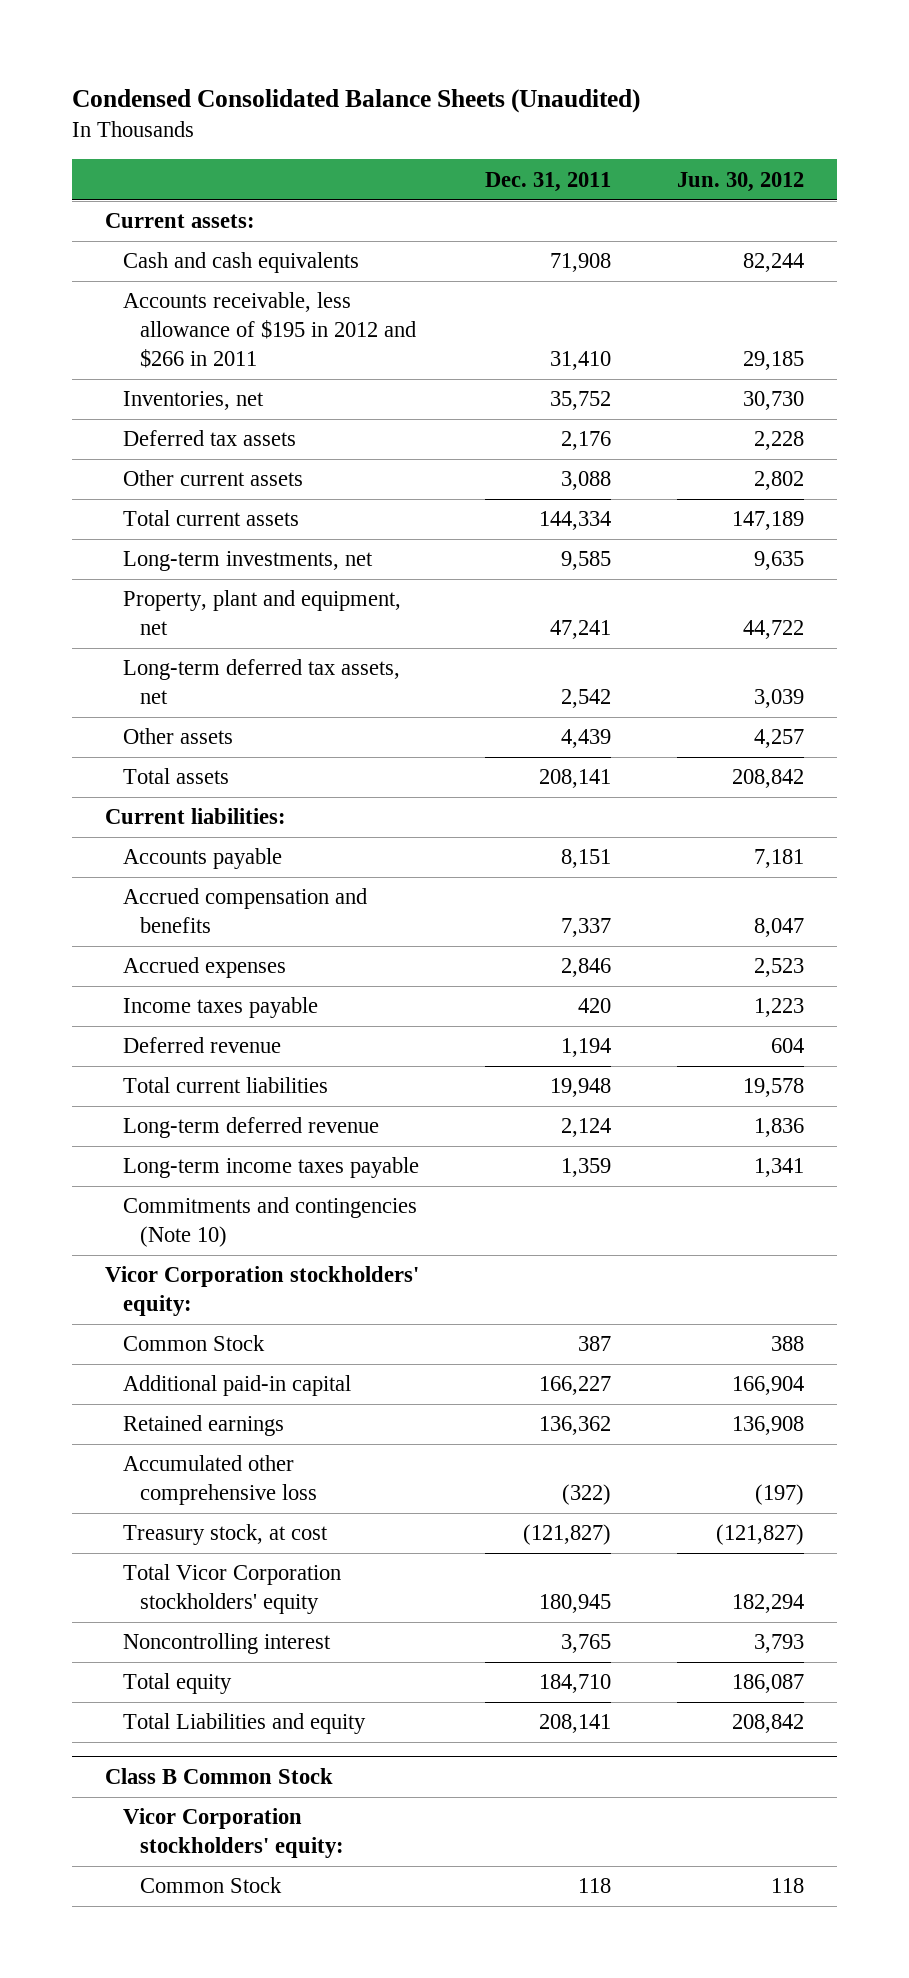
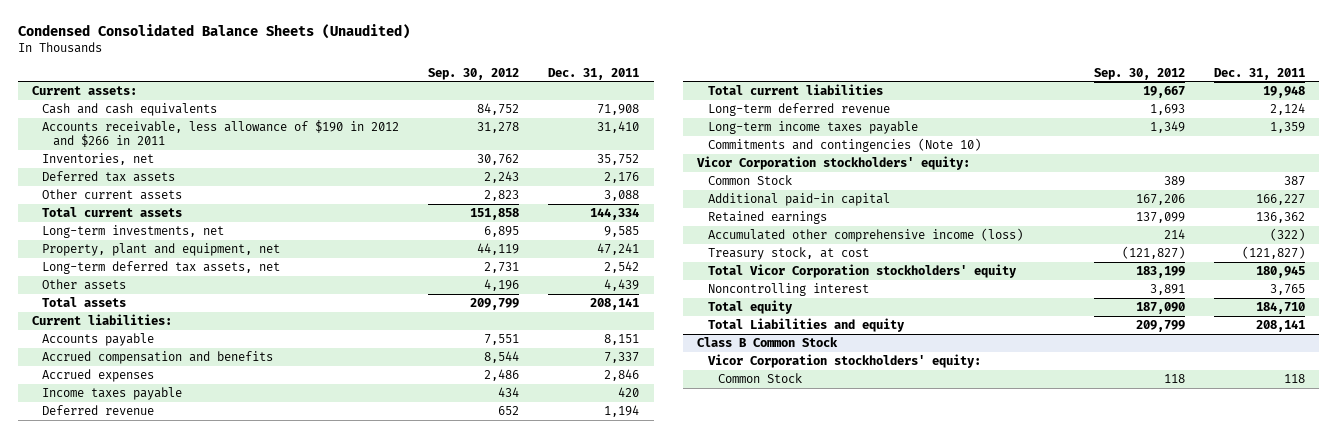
- | Dec. 31, 2011 | Jun. 30, 2012
+ | Sep. 30, 2012 | Dec. 31, 2011
- Accounts receivable, less allowance of $195 in 2012 and $266 in 2011 | 31,410 | 29,185
+ Accounts receivable, less allowance of $190 in 2012 and $266 in 2011 | 31,278 | 31,410
- Accumulated other comprehensive loss | (322) | (197)
+ Accumulated other comprehensive income (loss) | 214 | (322)

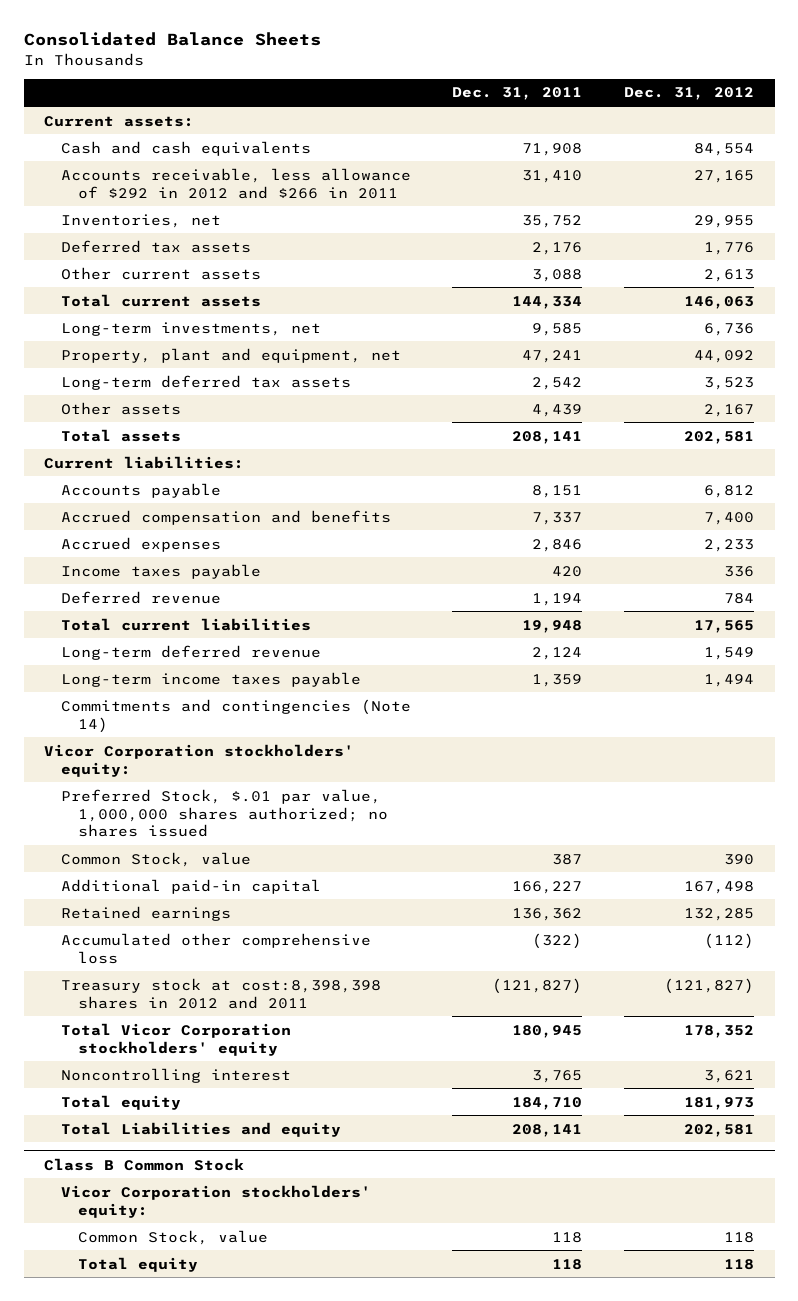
- Condensed Consolidated Balance Sheets (Unaudited)
+ Consolidated Balance Sheets
- | Sep. 30, 2012 | Dec. 31, 2011
+ | Dec. 31, 2011 | Dec. 31, 2012
- Accounts receivable, less allowance of $190 in 2012 and $266 in 2011 | 31,278 | 31,410
+ Accounts receivable, less allowance of $292 in 2012 and $266 in 2011 | 31,410 | 27,165
- Long-term deferred tax assets, net | 2,731 | 2,542
+ Long-term deferred tax assets | 2,542 | 3,523
- Commitments and contingencies (Note 10)
+ Commitments and contingencies (Note 14)
- Common Stock | 389 | 387
+ Preferred Stock, $.01 par value, 1,000,000 shares authorized; no shares issued
+ Common Stock, value | 387 | 390
- Accumulated other comprehensive income (loss) | 214 | (322)
- Treasury stock, at cost | (121,827) | (121,827)
+ Accumulated other comprehensive loss | (322) | (112)
+ Treasury stock at cost:8,398,398 shares in 2012 and 2011 | (121,827) | (121,827)
@ Class B Common Stock
- Common Stock | 118 | 118
+ Common Stock, value | 118 | 118
+ Total equity | 118 | 118

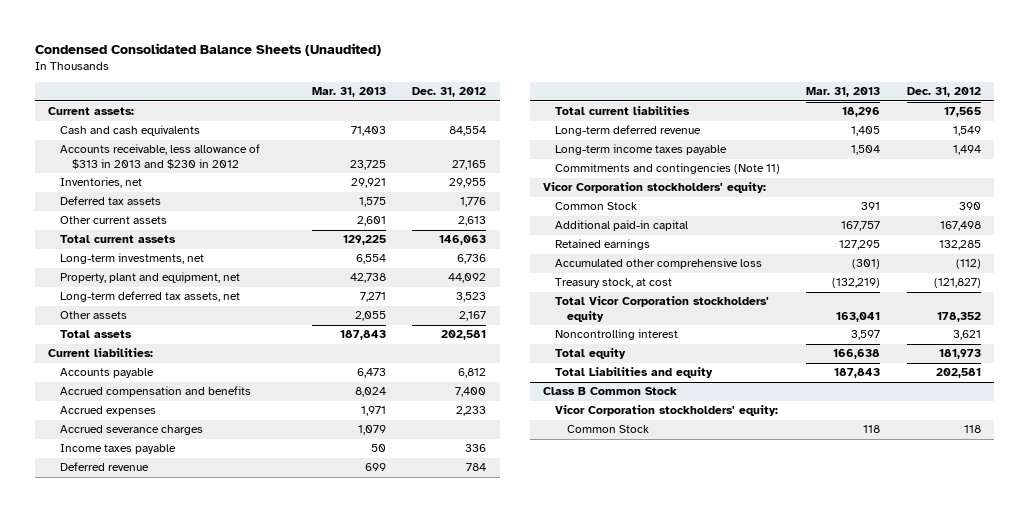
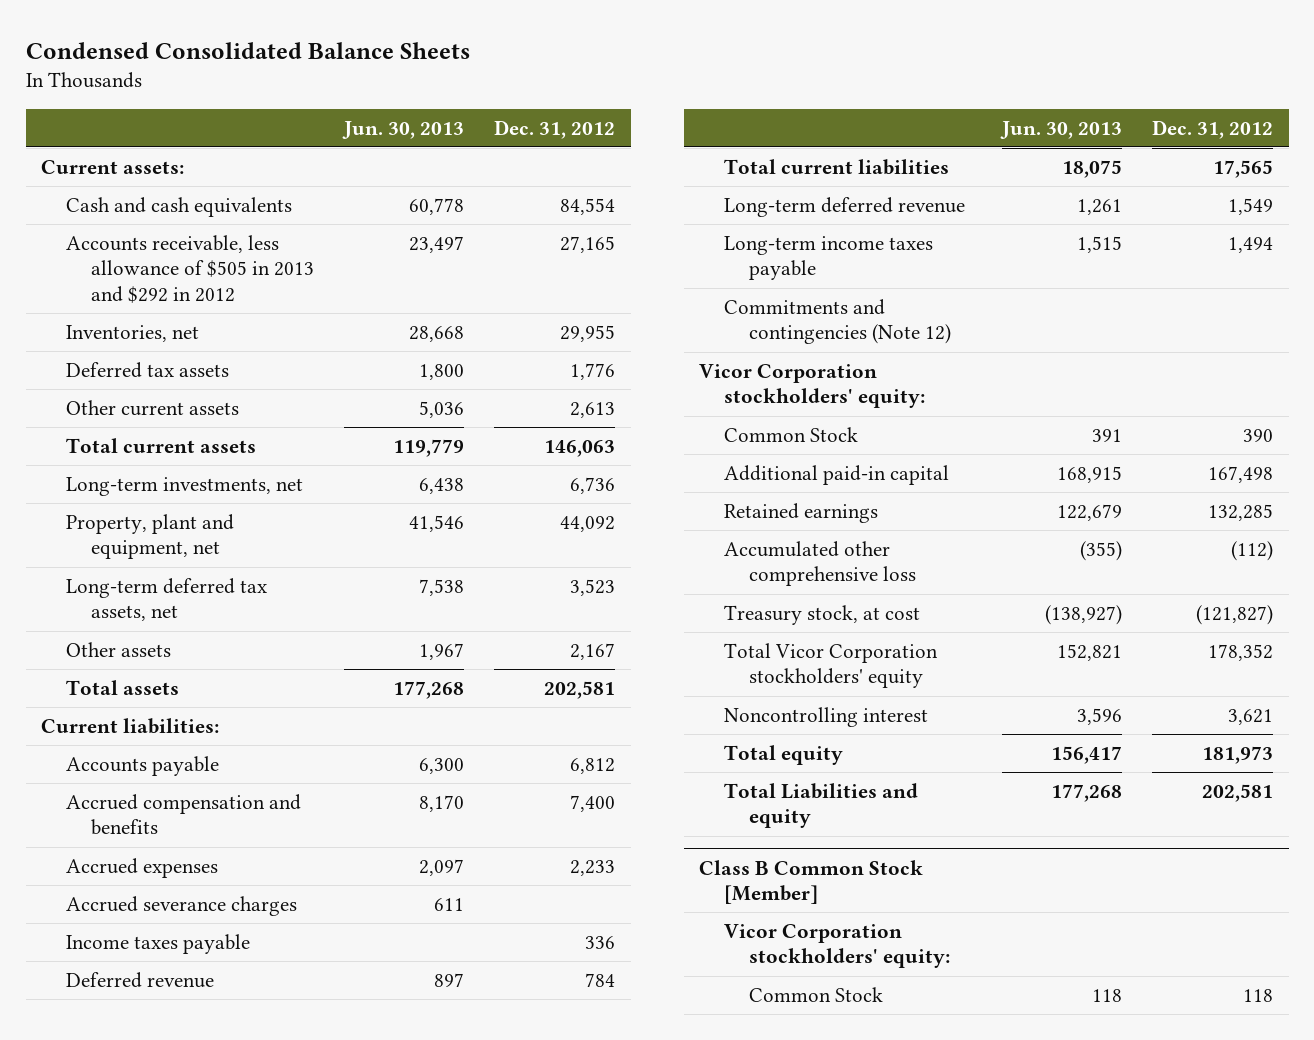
- Condensed Consolidated Balance Sheets (Unaudited)
+ Condensed Consolidated Balance Sheets
- | Mar. 31, 2013 | Dec. 31, 2012
+ | Jun. 30, 2013 | Dec. 31, 2012
- Accounts receivable, less allowance of $313 in 2013 and $230 in 2012 | 23,725 | 27,165
+ Accounts receivable, less allowance of $505 in 2013 and $292 in 2012 | 23,497 | 27,165
- Commitments and contingencies (Note 11)
+ Commitments and contingencies (Note 12)
- Class B Common Stock
+ Class B Common Stock [Member]

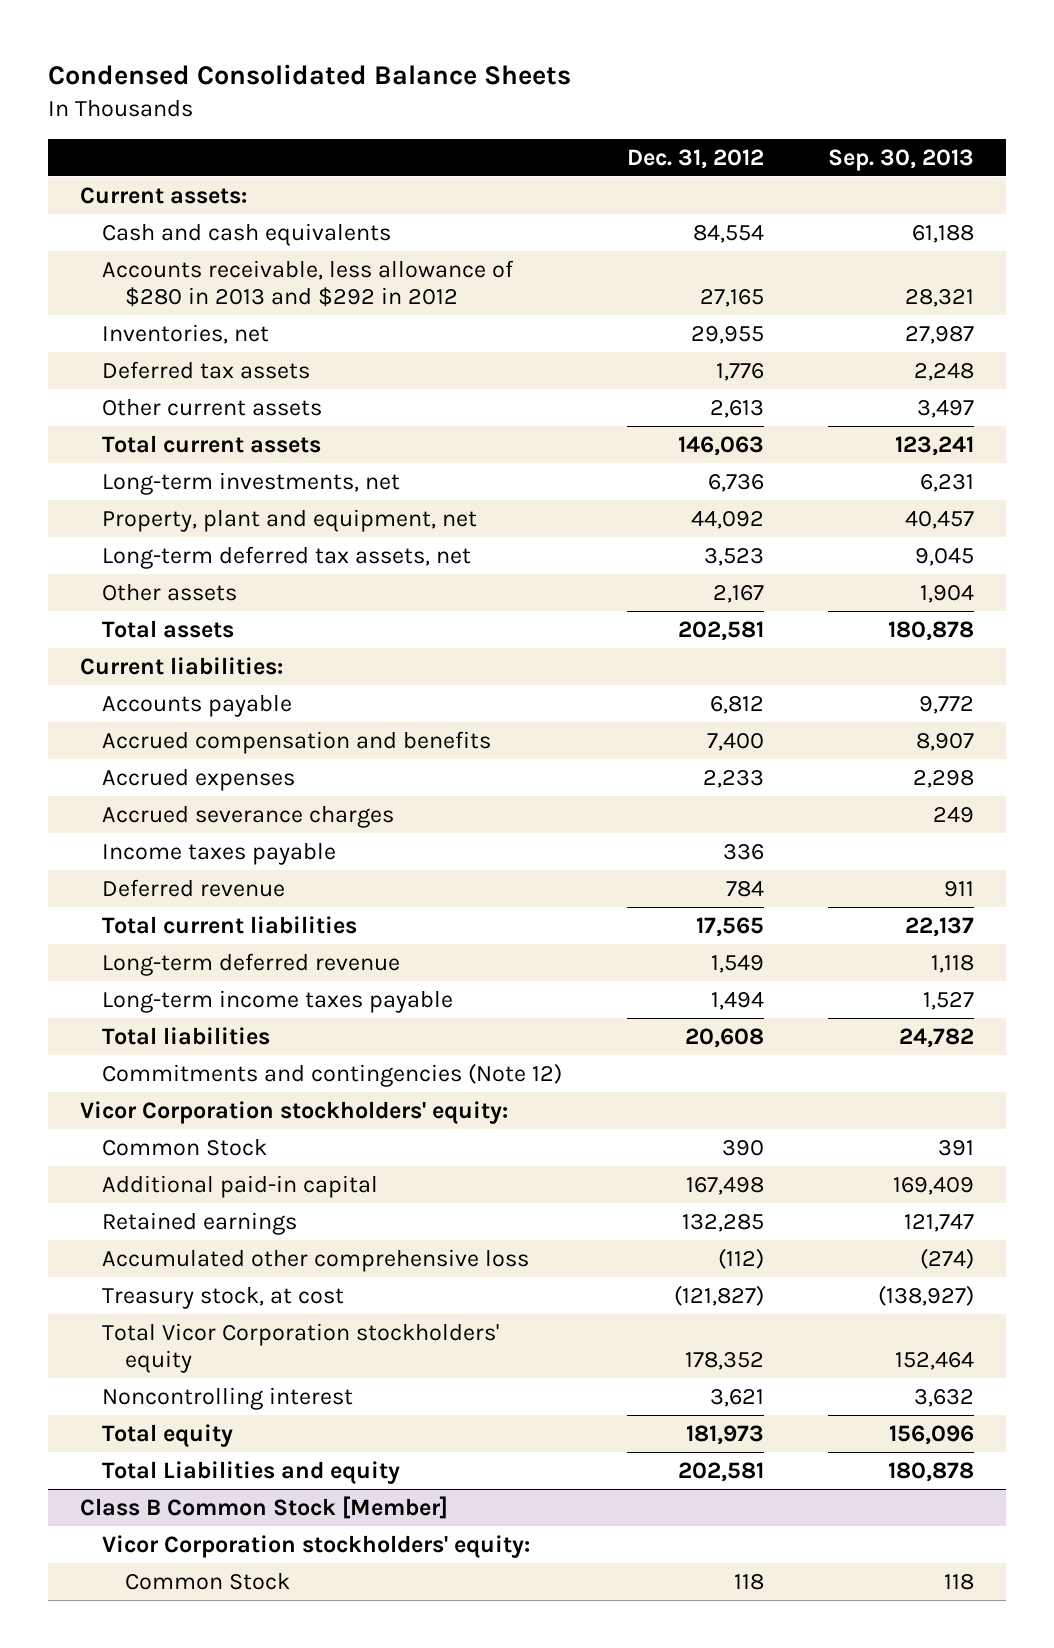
- | Jun. 30, 2013 | Dec. 31, 2012
+ | Dec. 31, 2012 | Sep. 30, 2013
- Accounts receivable, less allowance of $505 in 2013 and $292 in 2012 | 23,497 | 27,165
+ Accounts receivable, less allowance of $280 in 2013 and $292 in 2012 | 27,165 | 28,321
+ Total liabilities | 20,608 | 24,782

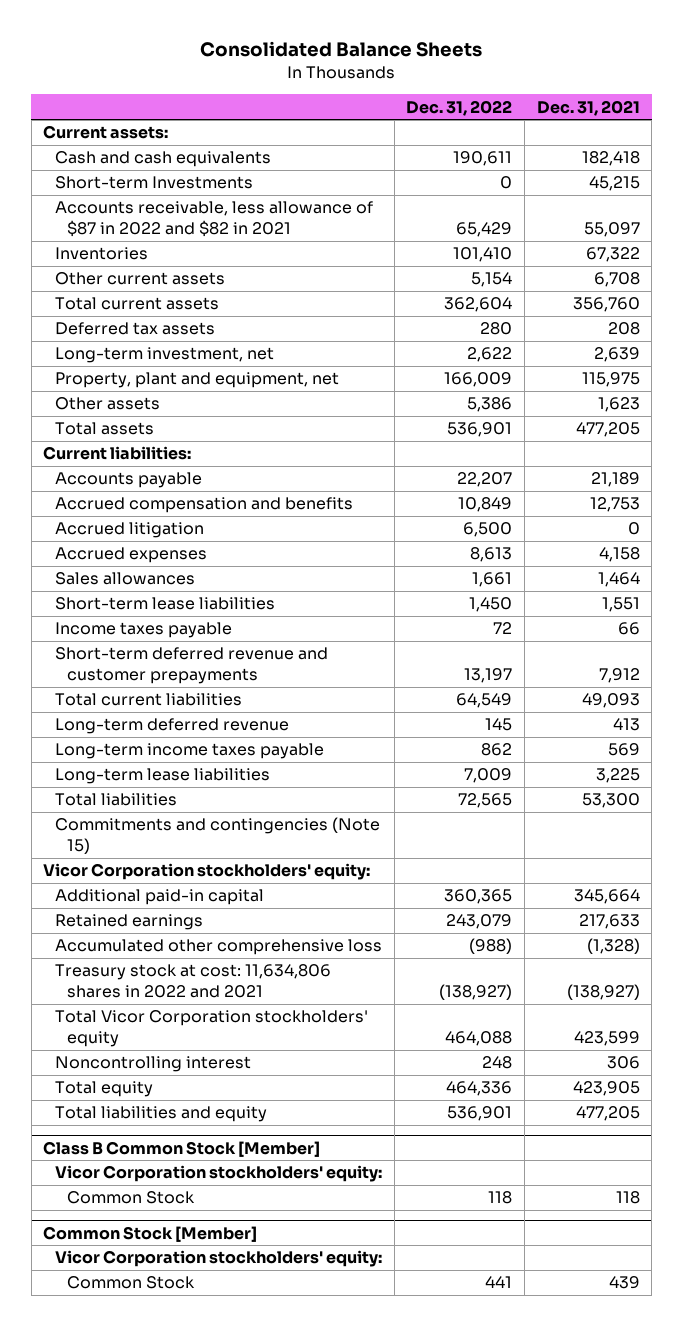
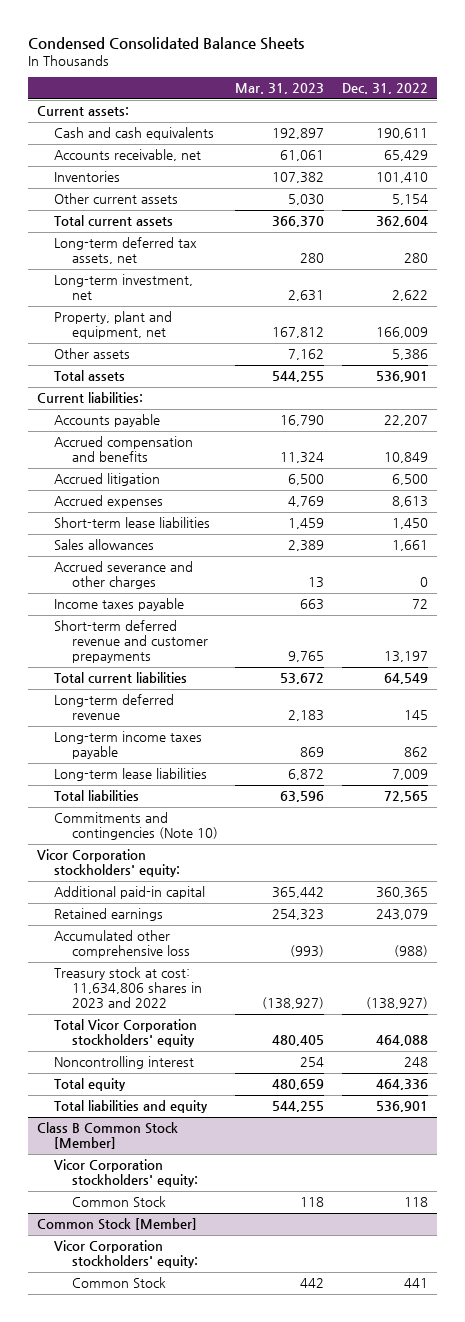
- Consolidated Balance Sheets
+ Condensed Consolidated Balance Sheets
- | Dec. 31, 2022 | Dec. 31, 2021
+ | Mar. 31, 2023 | Dec. 31, 2022
- Short-term Investments | 0 | 45,215
- Accounts receivable, less allowance of $87 in 2022 and $82 in 2021 | 65,429 | 55,097
+ Accounts receivable, net | 61,061 | 65,429
- Deferred tax assets | 280 | 208
+ Long-term deferred tax assets, net | 280 | 280
moved down: Sales allowances | 2,389 | 1,661
+ Accrued severance and other charges | 13 | 0
- Commitments and contingencies (Note 15)
+ Commitments and contingencies (Note 10)
- Treasury stock at cost: 11,634,806 shares in 2022 and 2021 | (138,927) | (138,927)
+ Treasury stock at cost: 11,634,806 shares in 2023 and 2022 | (138,927) | (138,927)

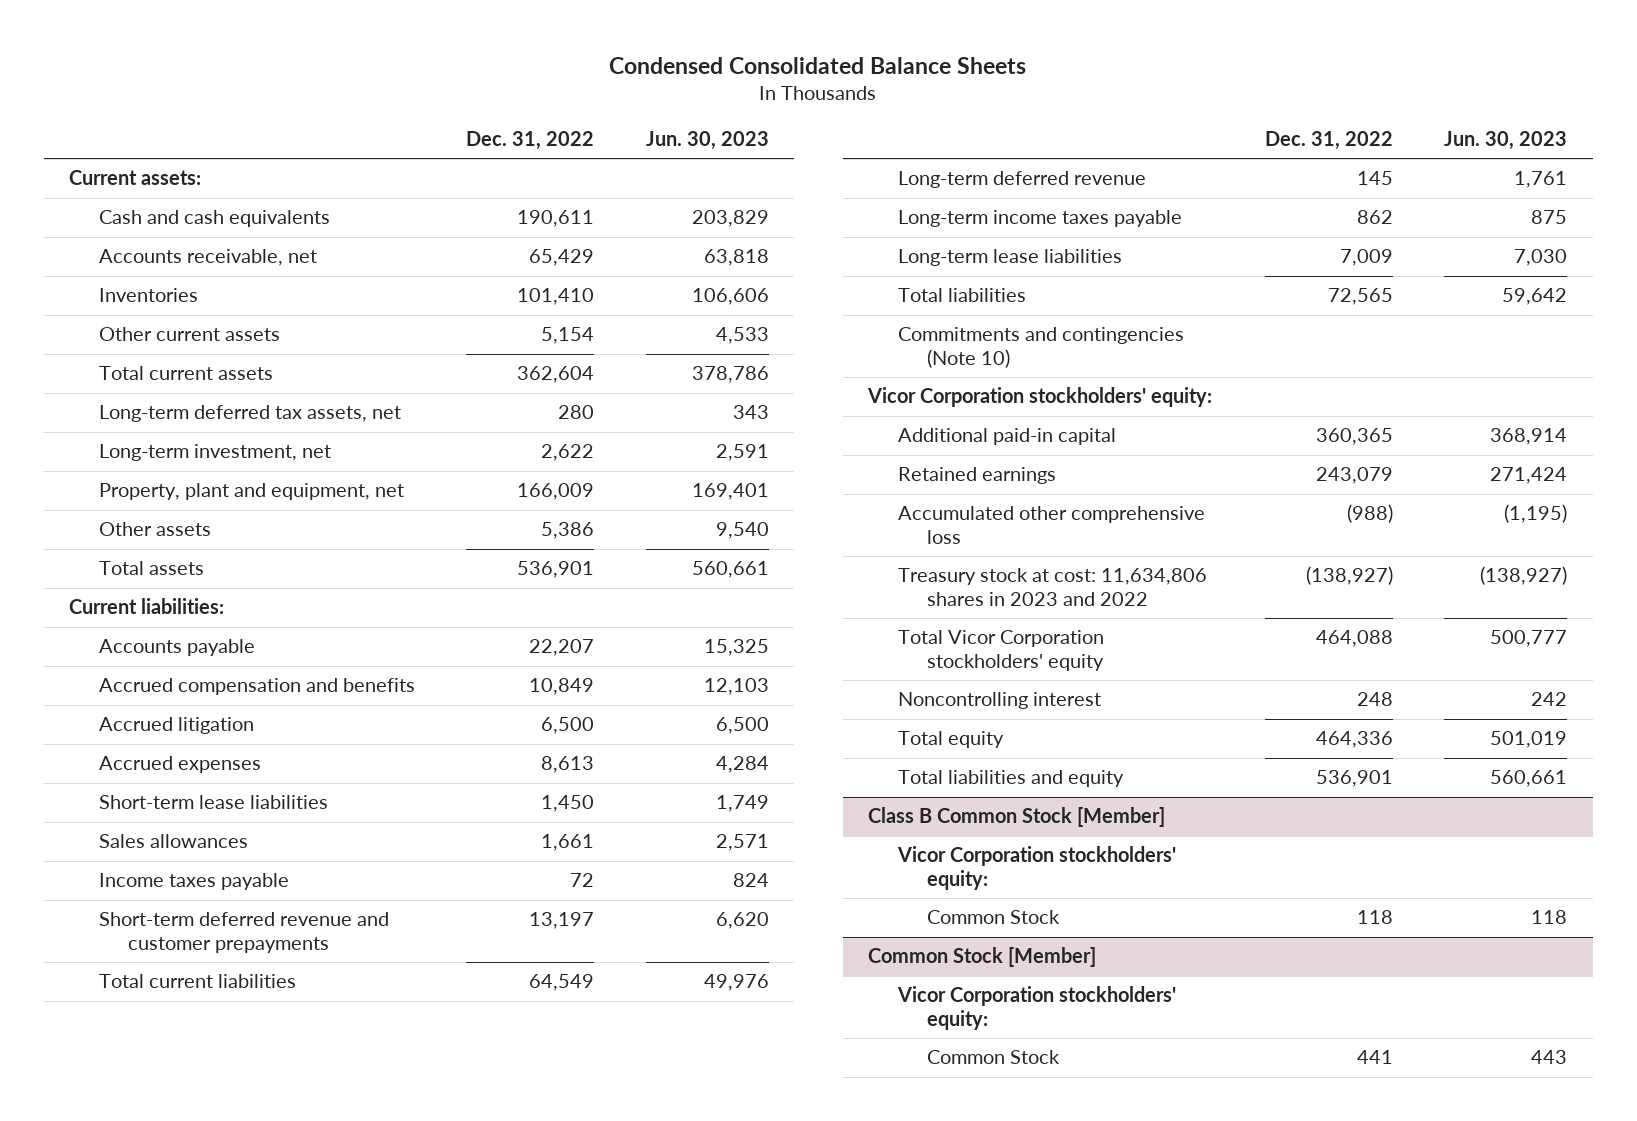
- | Mar. 31, 2023 | Dec. 31, 2022
+ | Dec. 31, 2022 | Jun. 30, 2023
- Accrued severance and other charges | 13 | 0

